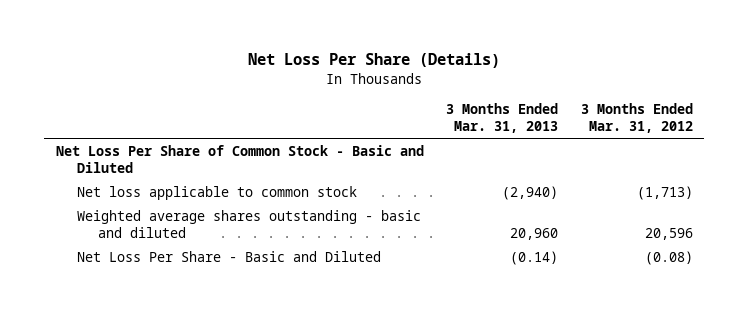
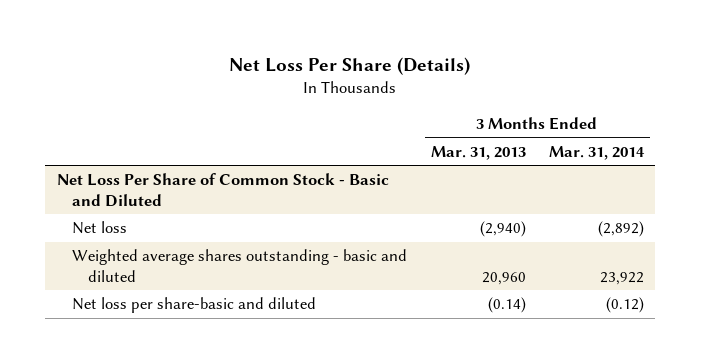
- | 3 Months Ended Mar. 31, 2013 | 3 Months Ended Mar. 31, 2012
+ | 3 Months Ended Mar. 31, 2013 | 3 Months Ended Mar. 31, 2014
- Net loss applicable to common stock | (2,940) | (1,713)
+ Net loss | (2,940) | (2,892)
- Net Loss Per Share - Basic and Diluted | (0.14) | (0.08)
+ Net loss per share-basic and diluted | (0.14) | (0.12)

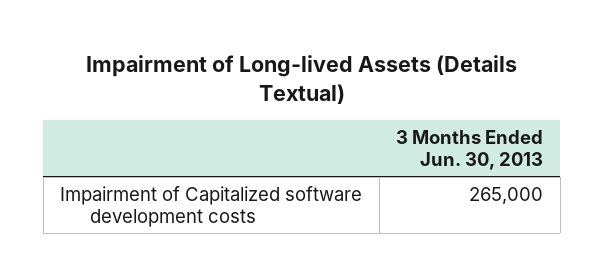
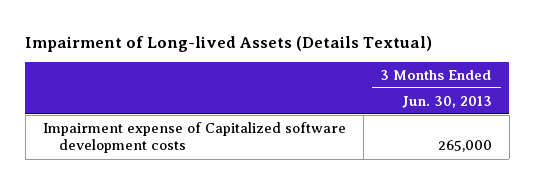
- Impairment of Capitalized software development costs | 265,000
+ Impairment expense of Capitalized software development costs | 265,000

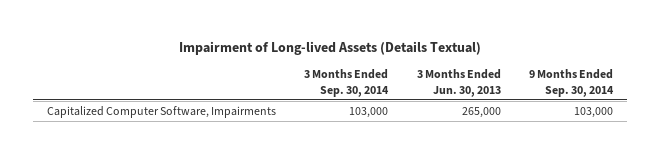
- | 3 Months Ended Jun. 30, 2013
+ | 3 Months Ended Sep. 30, 2014 | 3 Months Ended Jun. 30, 2013 | 9 Months Ended Sep. 30, 2014
- Impairment expense of Capitalized software development costs | 265,000
+ Capitalized Computer Software, Impairments | 103,000 | 265,000 | 103,000

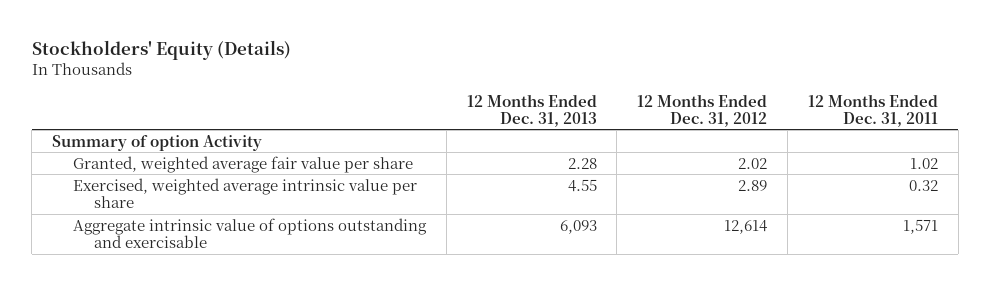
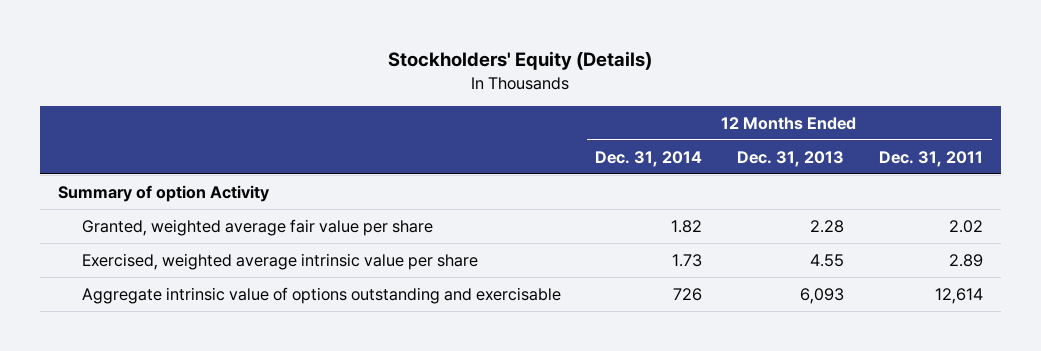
- | 12 Months Ended Dec. 31, 2013 | 12 Months Ended Dec. 31, 2012 | 12 Months Ended Dec. 31, 2011
+ | 12 Months Ended Dec. 31, 2014 | 12 Months Ended Dec. 31, 2013 | 12 Months Ended Dec. 31, 2011
- Granted, weighted average fair value per share | 2.28 | 2.02 | 1.02
- Exercised, weighted average intrinsic value per share | 4.55 | 2.89 | 0.32
- Aggregate intrinsic value of options outstanding and exercisable | 6,093 | 12,614 | 1,571
+ Granted, weighted average fair value per share | 1.82 | 2.28 | 2.02
+ Exercised, weighted average intrinsic value per share | 1.73 | 4.55 | 2.89
+ Aggregate intrinsic value of options outstanding and exercisable | 726 | 6,093 | 12,614

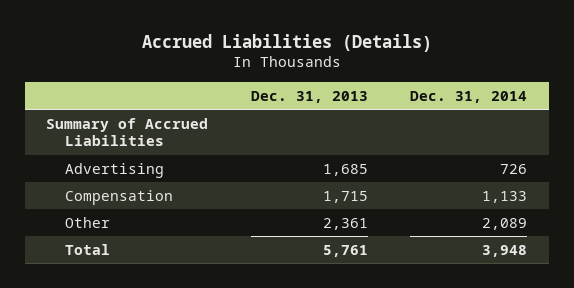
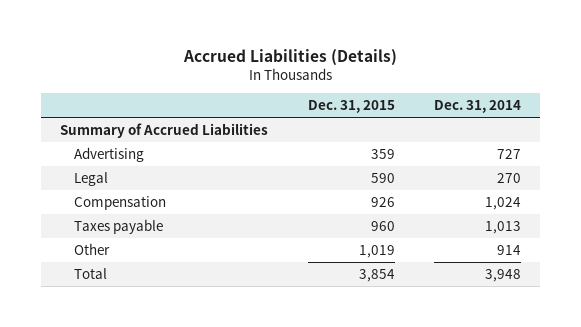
- | Dec. 31, 2013 | Dec. 31, 2014
+ | Dec. 31, 2015 | Dec. 31, 2014
- Advertising | 1,685 | 726
- Compensation | 1,715 | 1,133
- Other | 2,361 | 2,089
+ Advertising | 359 | 727
+ Legal | 590 | 270
+ Compensation | 926 | 1,024
+ Taxes payable | 960 | 1,013
+ Other | 1,019 | 914

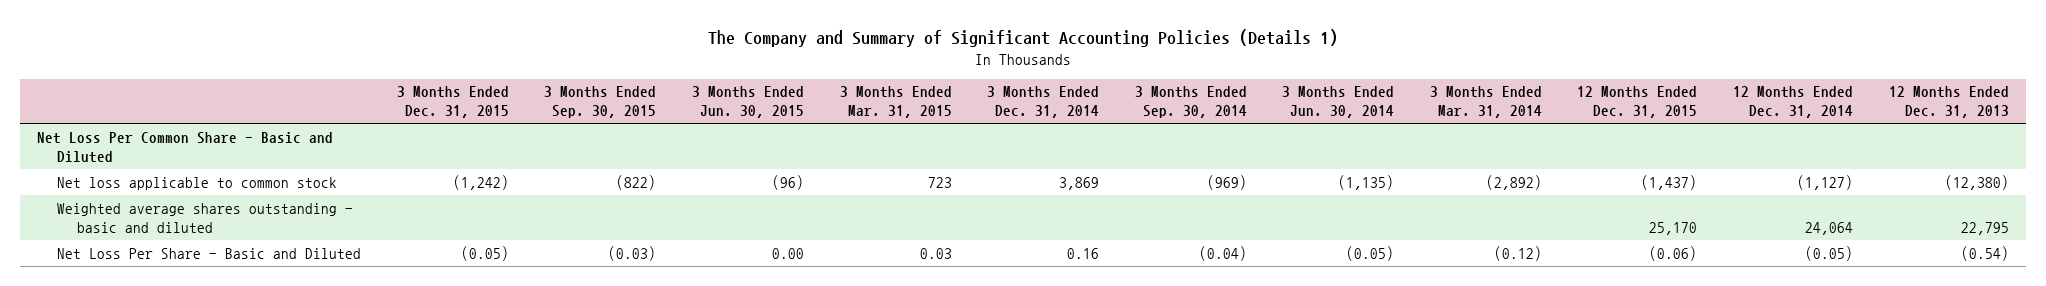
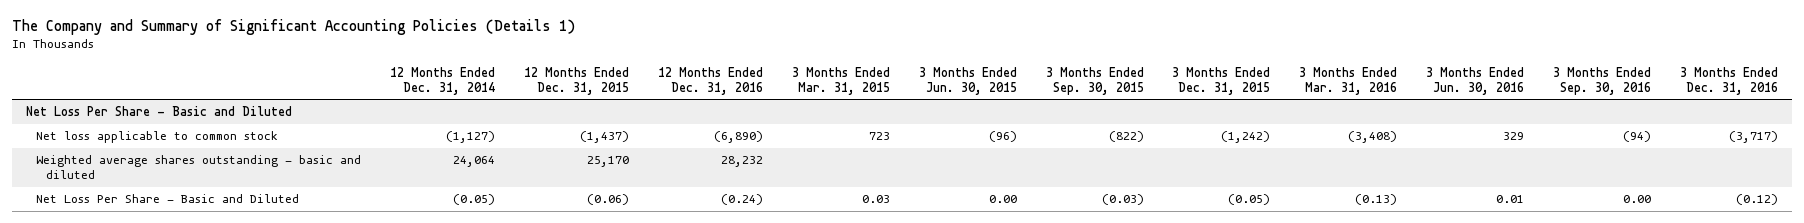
- | 3 Months Ended Dec. 31, 2015 | 3 Months Ended Sep. 30, 2015 | 3 Months Ended Jun. 30, 2015 | 3 Months Ended Mar. 31, 2015 | 3 Months Ended Dec. 31, 2014 | 3 Months Ended Sep. 30, 2014 | 3 Months Ended Jun. 30, 2014 | 3 Months Ended Mar. 31, 2014 | 12 Months Ended Dec. 31, 2015 | 12 Months Ended Dec. 31, 2014 | 12 Months Ended Dec. 31, 2013
+ | 12 Months Ended Dec. 31, 2014 | 12 Months Ended Dec. 31, 2015 | 12 Months Ended Dec. 31, 2016 | 3 Months Ended Mar. 31, 2015 | 3 Months Ended Jun. 30, 2015 | 3 Months Ended Sep. 30, 2015 | 3 Months Ended Dec. 31, 2015 | 3 Months Ended Mar. 31, 2016 | 3 Months Ended Jun. 30, 2016 | 3 Months Ended Sep. 30, 2016 | 3 Months Ended Dec. 31, 2016
- Net Loss Per Common Share - Basic and Diluted
+ Net Loss Per Share - Basic and Diluted

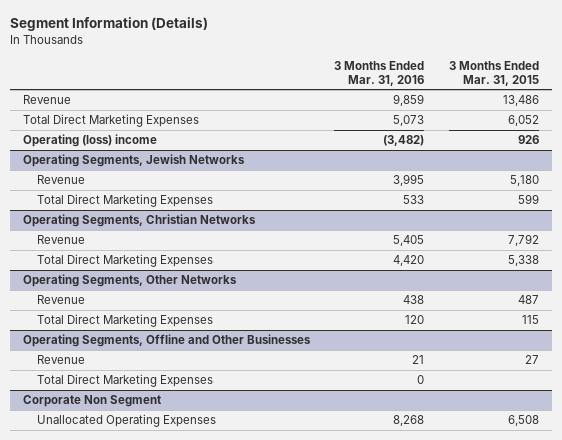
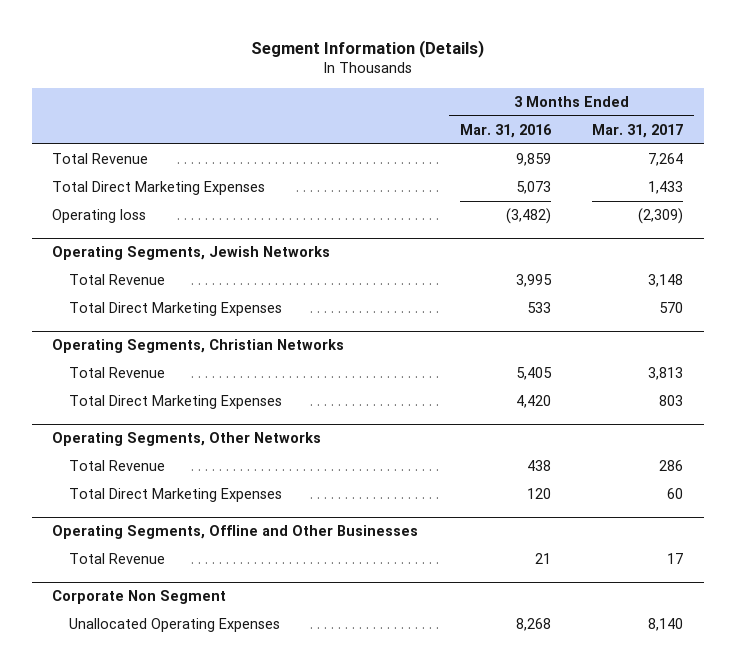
- | 3 Months Ended Mar. 31, 2016 | 3 Months Ended Mar. 31, 2015
+ | 3 Months Ended Mar. 31, 2016 | 3 Months Ended Mar. 31, 2017
- Revenue | 9,859 | 13,486
+ Total Revenue | 9,859 | 7,264
- Operating (loss) income | (3,482) | 926
+ Operating loss | (3,482) | (2,309)
@ Operating Segments, Jewish Networks
- Revenue | 3,995 | 5,180
+ Total Revenue | 3,995 | 3,148
@ Operating Segments, Christian Networks
- Revenue | 5,405 | 7,792
+ Total Revenue | 5,405 | 3,813
@ Operating Segments, Other Networks
- Revenue | 438 | 487
+ Total Revenue | 438 | 286
@ Operating Segments, Offline and Other Businesses
- Revenue | 21 | 27
- Total Direct Marketing Expenses | 0 |
+ Total Revenue | 21 | 17

